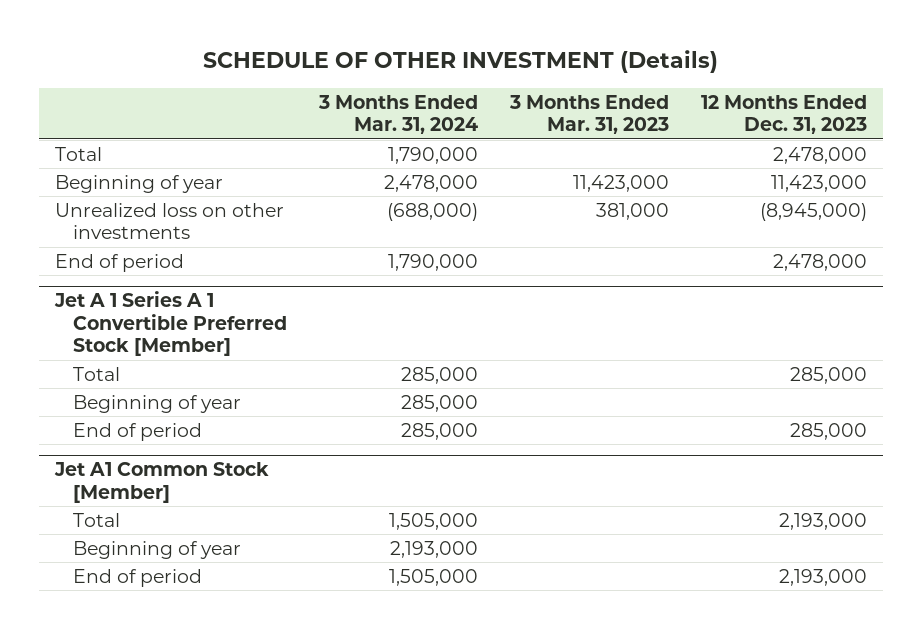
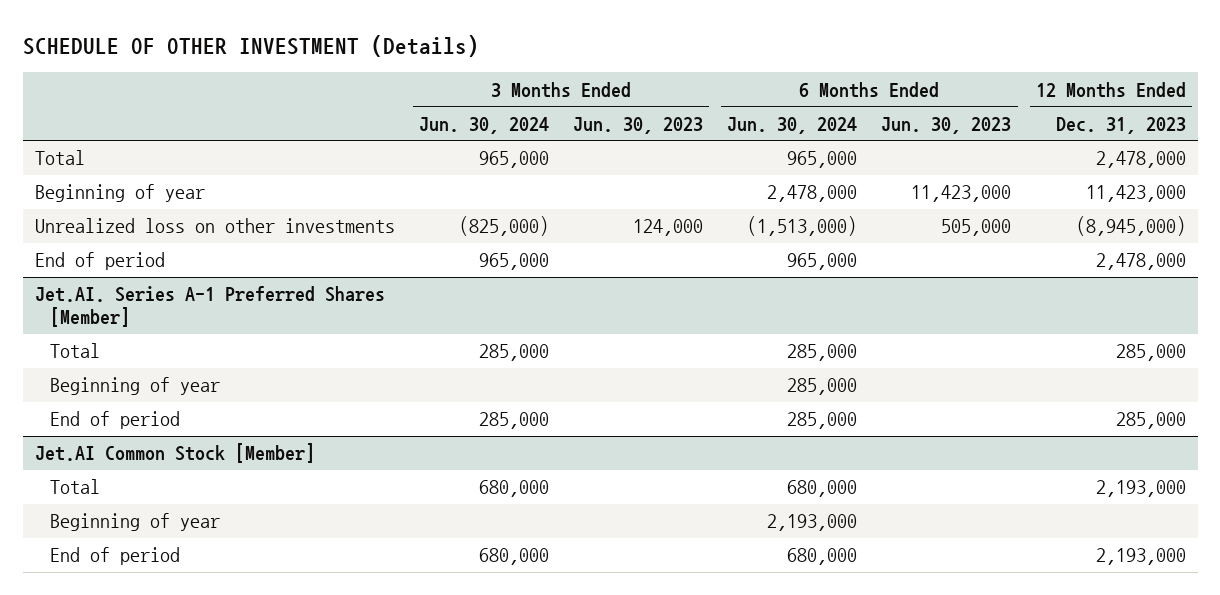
- | 3 Months Ended Mar. 31, 2024 | 3 Months Ended Mar. 31, 2023 | 12 Months Ended Dec. 31, 2023
+ | 3 Months Ended Jun. 30, 2024 | 3 Months Ended Jun. 30, 2023 | 6 Months Ended Jun. 30, 2024 | 6 Months Ended Jun. 30, 2023 | 12 Months Ended Dec. 31, 2023
- Jet A 1 Series A 1 Convertible Preferred Stock [Member]
+ Jet.AI. Series A-1 Preferred Shares [Member]
- Jet A1 Common Stock [Member]
+ Jet.AI Common Stock [Member]

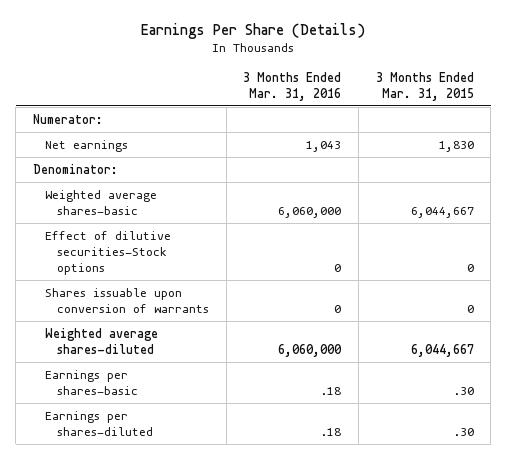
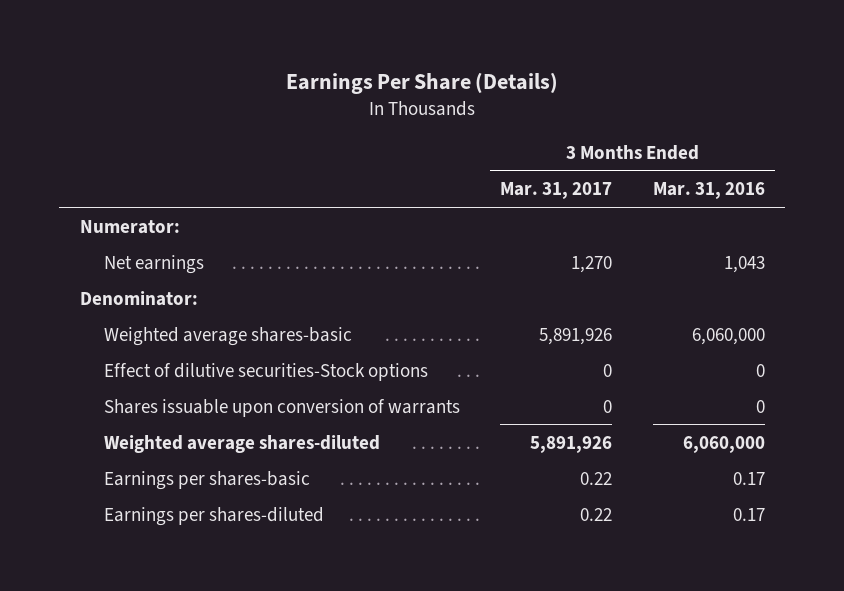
- | 3 Months Ended Mar. 31, 2016 | 3 Months Ended Mar. 31, 2015
+ | 3 Months Ended Mar. 31, 2017 | 3 Months Ended Mar. 31, 2016
- Earnings per shares-basic | .18 | .30
- Earnings per shares-diluted | .18 | .30
+ Earnings per shares-basic | 0.22 | 0.17
+ Earnings per shares-diluted | 0.22 | 0.17

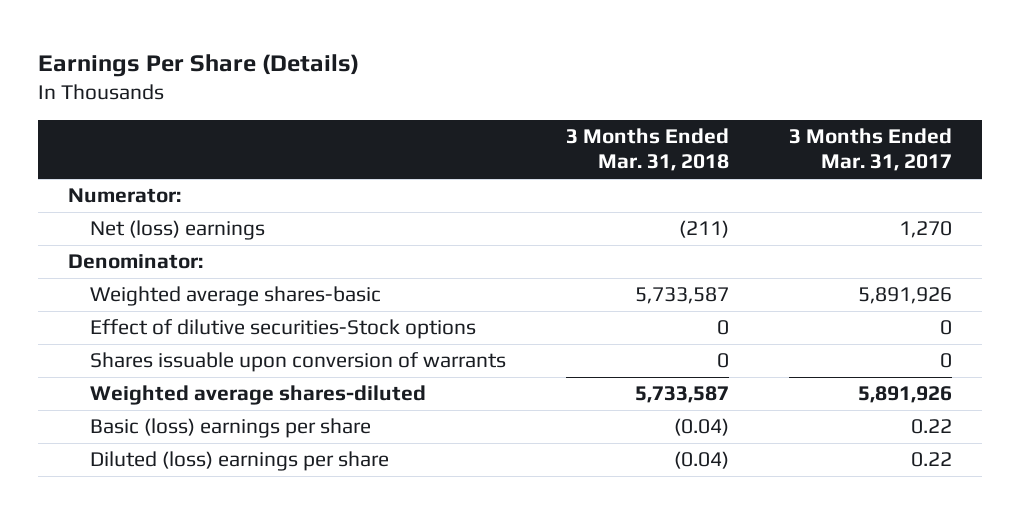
- | 3 Months Ended Mar. 31, 2017 | 3 Months Ended Mar. 31, 2016
+ | 3 Months Ended Mar. 31, 2018 | 3 Months Ended Mar. 31, 2017
- Net earnings | 1,270 | 1,043
+ Net (loss) earnings | (211) | 1,270
- Earnings per shares-basic | 0.22 | 0.17
- Earnings per shares-diluted | 0.22 | 0.17
+ Basic (loss) earnings per share | (0.04) | 0.22
+ Diluted (loss) earnings per share | (0.04) | 0.22

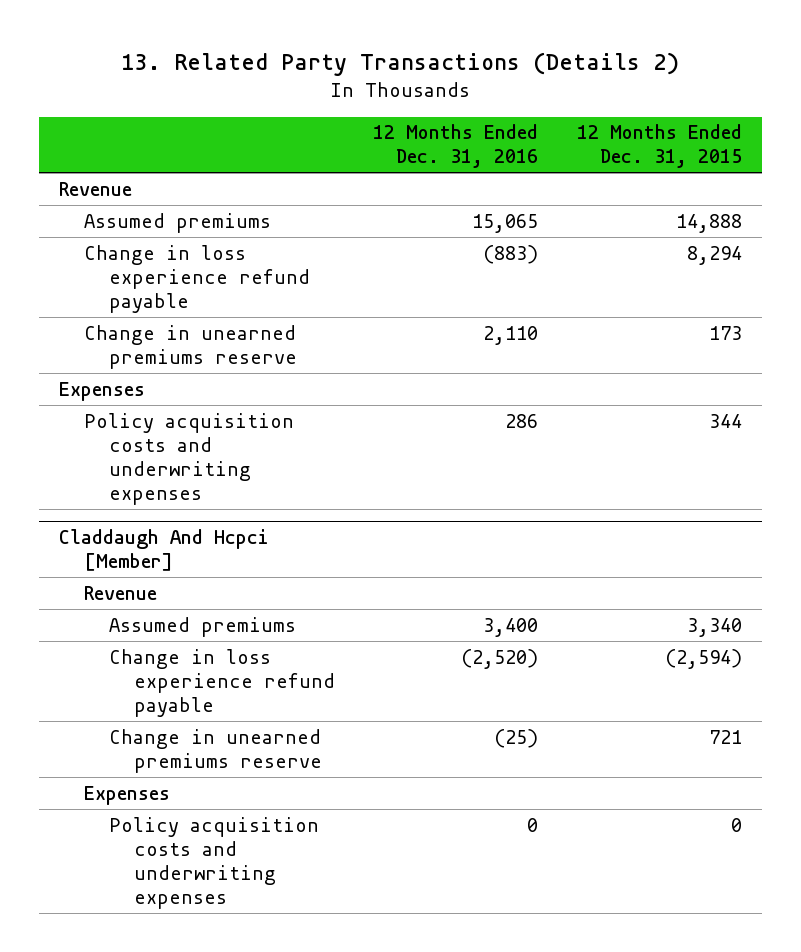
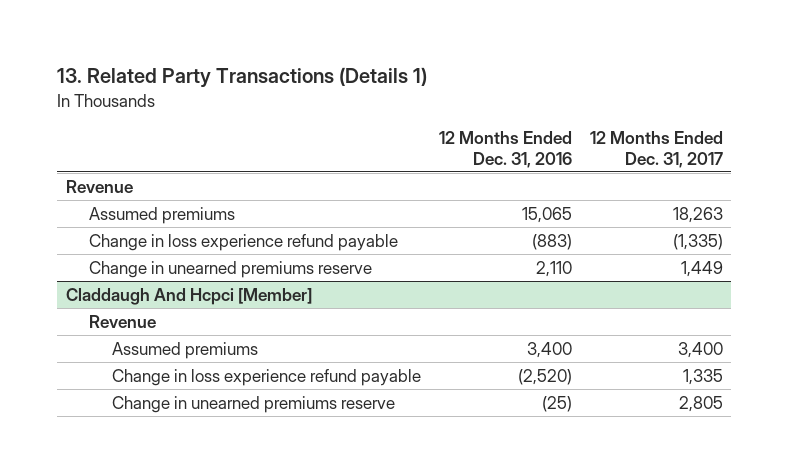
- 13. Related Party Transactions (Details 2)
+ 13. Related Party Transactions (Details 1)
- | 12 Months Ended Dec. 31, 2016 | 12 Months Ended Dec. 31, 2015
+ | 12 Months Ended Dec. 31, 2016 | 12 Months Ended Dec. 31, 2017
- Expenses
- Policy acquisition costs and underwriting expenses | 286 | 344
@ Claddaugh And Hcpci [Member]
- Expenses
- Policy acquisition costs and underwriting expenses | 0 | 0

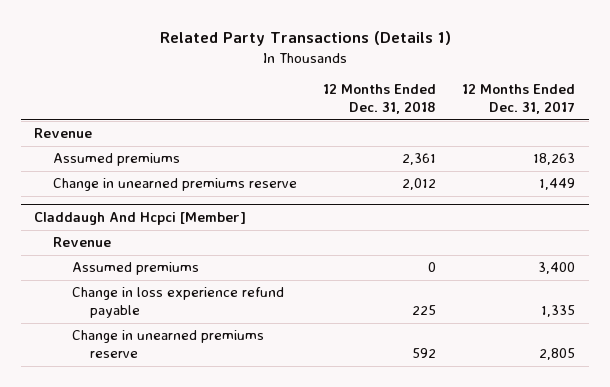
- 13. Related Party Transactions (Details 1)
+ Related Party Transactions (Details 1)
- | 12 Months Ended Dec. 31, 2016 | 12 Months Ended Dec. 31, 2017
+ | 12 Months Ended Dec. 31, 2018 | 12 Months Ended Dec. 31, 2017
- Change in loss experience refund payable | (883) | (1,335)

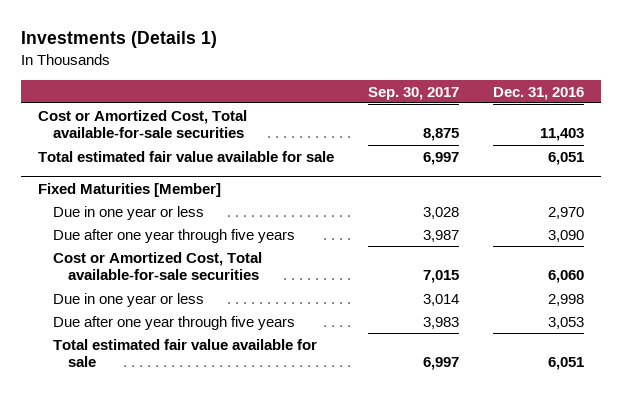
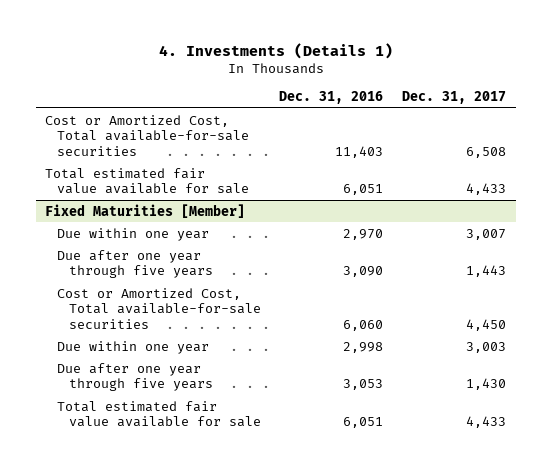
- Investments (Details 1)
+ 4. Investments (Details 1)
- | Sep. 30, 2017 | Dec. 31, 2016
+ | Dec. 31, 2016 | Dec. 31, 2017
@ Fixed Maturities [Member]
- Due in one year or less | 3,028 | 2,970
+ Due within one year | 2,970 | 3,007
- Due in one year or less | 3,014 | 2,998
+ Due within one year | 2,998 | 3,003

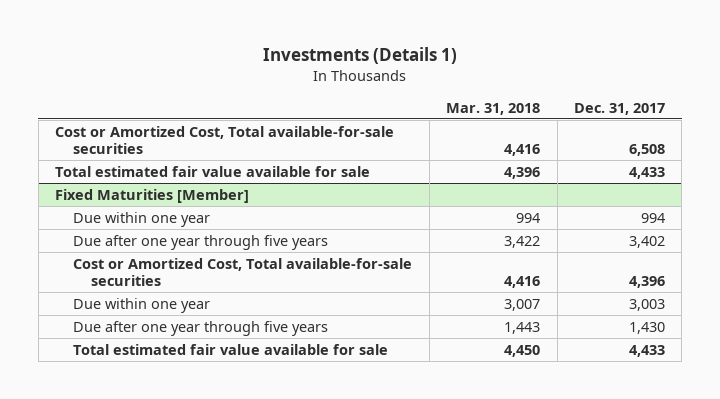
- 4. Investments (Details 1)
+ Investments (Details 1)
- | Dec. 31, 2016 | Dec. 31, 2017
+ | Mar. 31, 2018 | Dec. 31, 2017
@ Fixed Maturities [Member]
- Due within one year | 2,970 | 3,007
- Due after one year through five years | 3,090 | 1,443
- Cost or Amortized Cost, Total available-for-sale securities | 6,060 | 4,450
+ Due within one year | 994 | 994
+ Due after one year through five years | 3,422 | 3,402
+ Cost or Amortized Cost, Total available-for-sale securities | 4,416 | 4,396

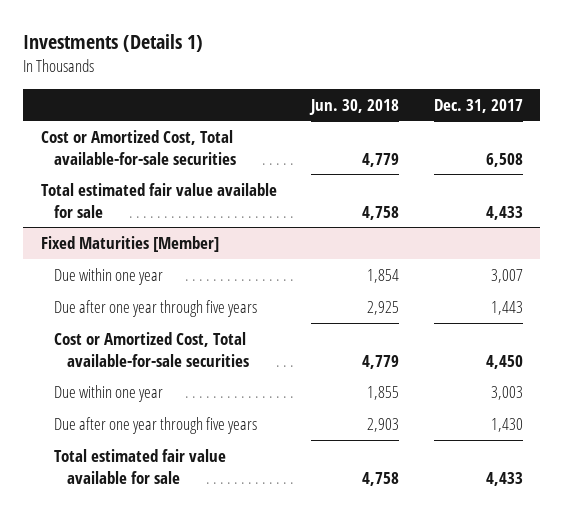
- | Mar. 31, 2018 | Dec. 31, 2017
+ | Jun. 30, 2018 | Dec. 31, 2017
@ Fixed Maturities [Member]
- Due within one year | 994 | 994
- Due after one year through five years | 3,422 | 3,402
- Cost or Amortized Cost, Total available-for-sale securities | 4,416 | 4,396
+ Due within one year | 1,854 | 3,007
+ Due after one year through five years | 2,925 | 1,443
+ Cost or Amortized Cost, Total available-for-sale securities | 4,779 | 4,450

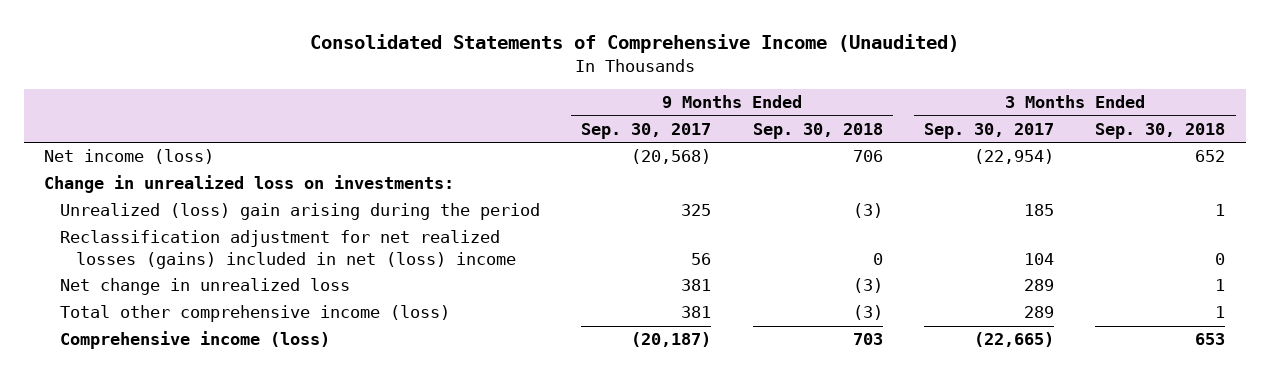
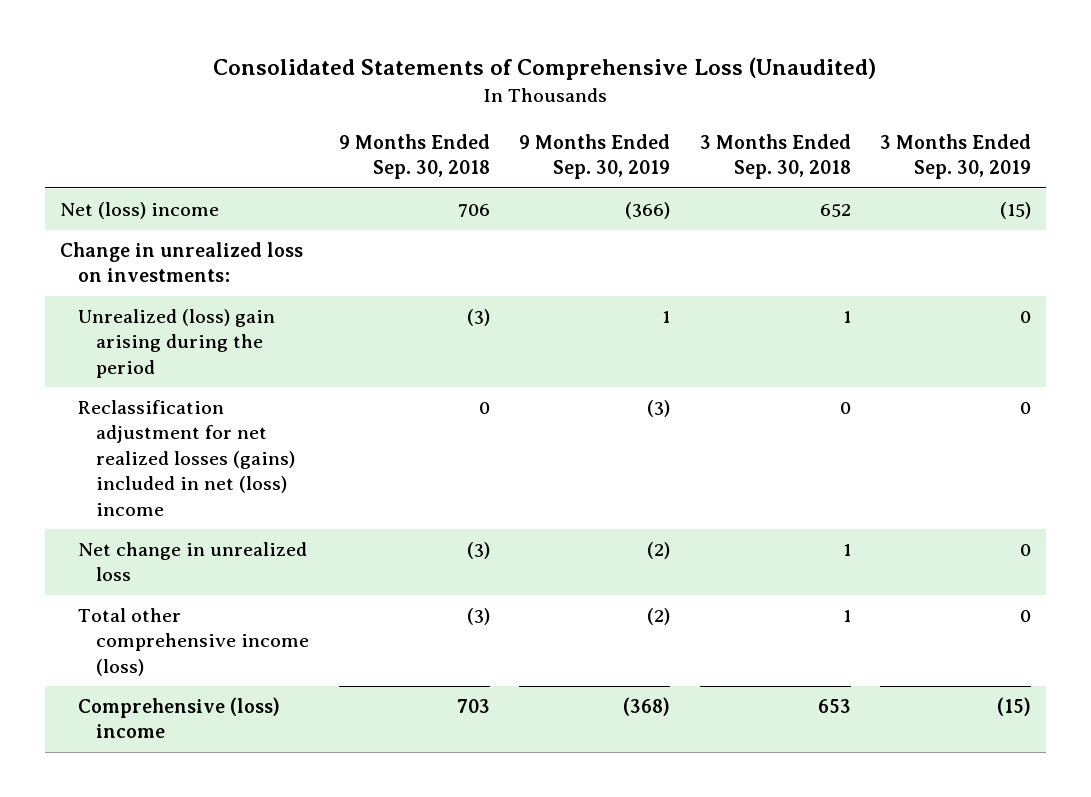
- Consolidated Statements of Comprehensive Income (Unaudited)
+ Consolidated Statements of Comprehensive Loss (Unaudited)
- | 9 Months Ended Sep. 30, 2017 | 9 Months Ended Sep. 30, 2018 | 3 Months Ended Sep. 30, 2017 | 3 Months Ended Sep. 30, 2018
+ | 9 Months Ended Sep. 30, 2018 | 9 Months Ended Sep. 30, 2019 | 3 Months Ended Sep. 30, 2018 | 3 Months Ended Sep. 30, 2019
- Net income (loss) | (20,568) | 706 | (22,954) | 652
+ Net (loss) income | 706 | (366) | 652 | (15)
- Comprehensive income (loss) | (20,187) | 703 | (22,665) | 653
+ Comprehensive (loss) income | 703 | (368) | 653 | (15)

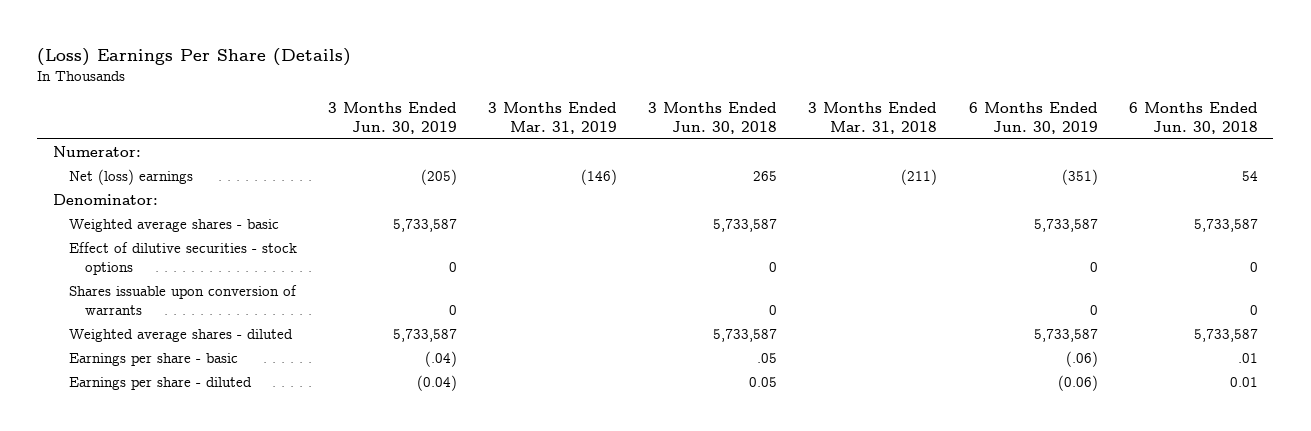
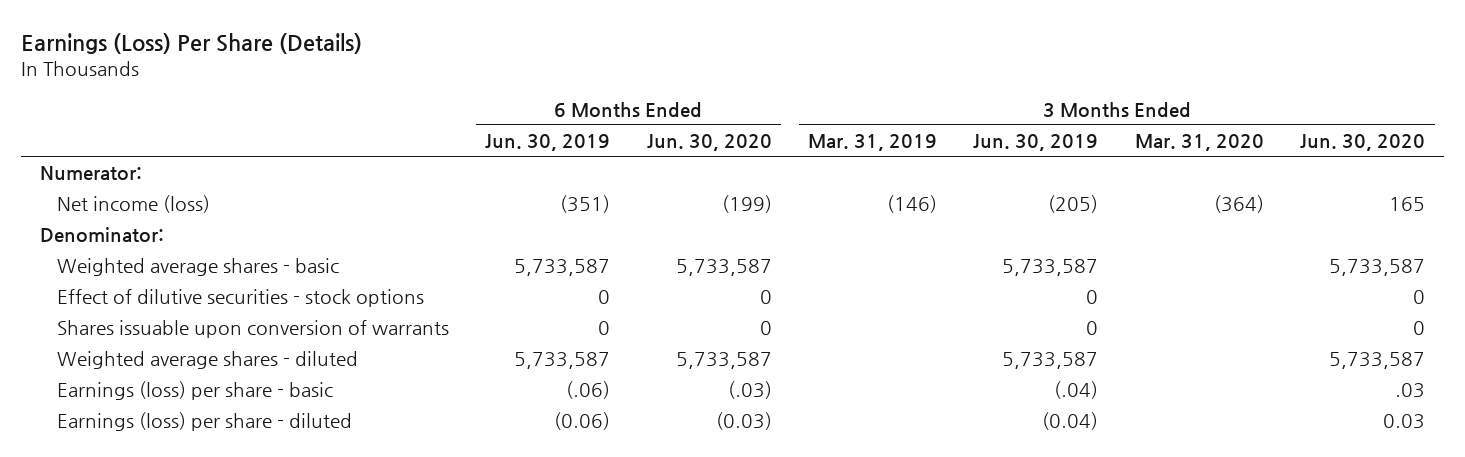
- (Loss) Earnings Per Share (Details)
+ Earnings (Loss) Per Share (Details)
- | 3 Months Ended Jun. 30, 2019 | 3 Months Ended Mar. 31, 2019 | 3 Months Ended Jun. 30, 2018 | 3 Months Ended Mar. 31, 2018 | 6 Months Ended Jun. 30, 2019 | 6 Months Ended Jun. 30, 2018
+ | 6 Months Ended Jun. 30, 2019 | 6 Months Ended Jun. 30, 2020 | 3 Months Ended Mar. 31, 2019 | 3 Months Ended Jun. 30, 2019 | 3 Months Ended Mar. 31, 2020 | 3 Months Ended Jun. 30, 2020
- Net (loss) earnings | (205) | (146) | 265 | (211) | (351) | 54
+ Net income (loss) | (351) | (199) | (146) | (205) | (364) | 165
- Earnings per share - basic | (.04) | | .05 | | (.06) | .01
- Earnings per share - diluted | (0.04) | | 0.05 | | (0.06) | 0.01
+ Earnings (loss) per share - basic | (.06) | (.03) | | (.04) | | .03
+ Earnings (loss) per share - diluted | (0.06) | (0.03) | | (0.04) | | 0.03

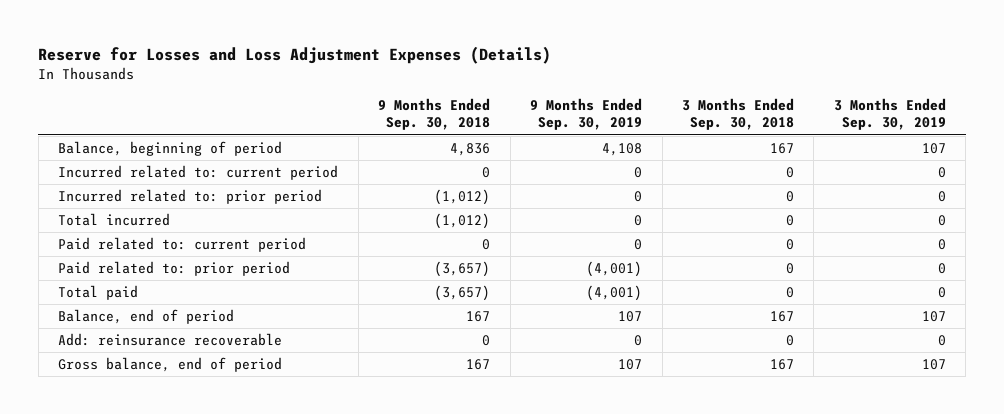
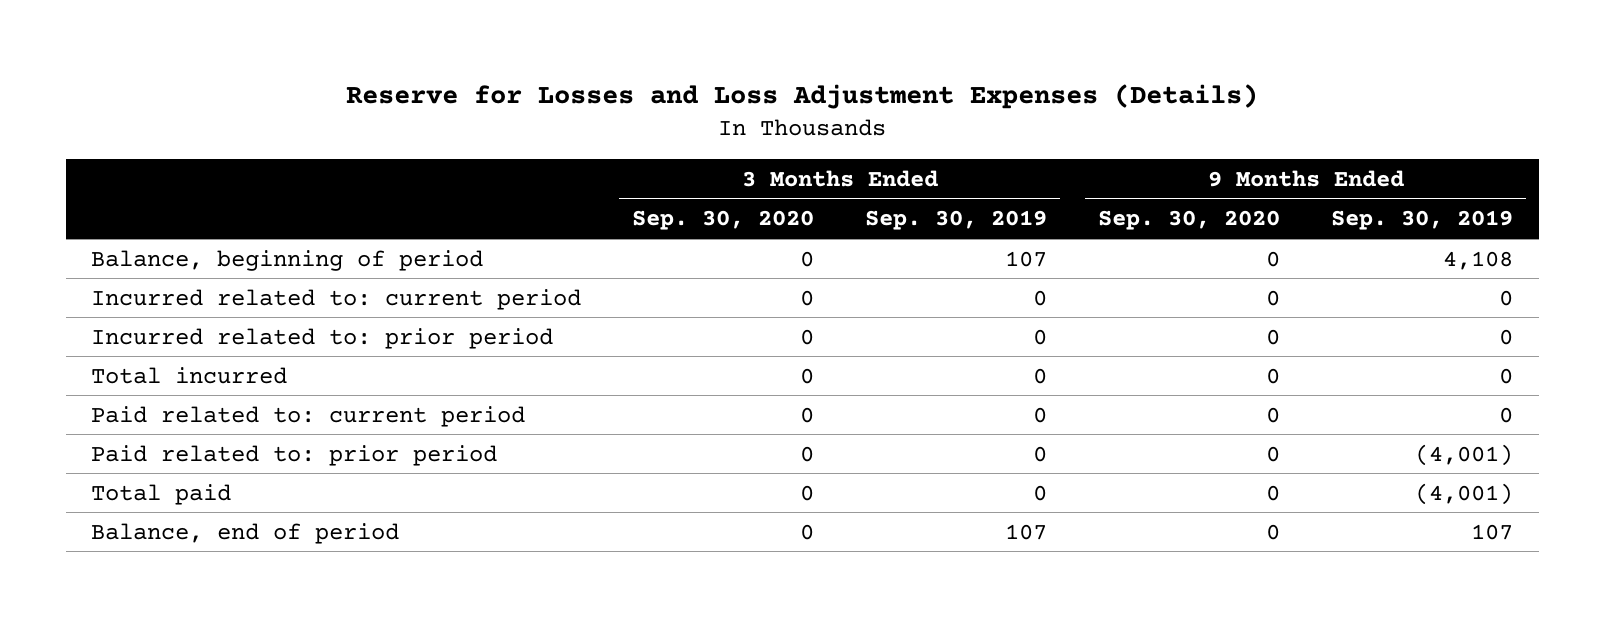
- | 9 Months Ended Sep. 30, 2018 | 9 Months Ended Sep. 30, 2019 | 3 Months Ended Sep. 30, 2018 | 3 Months Ended Sep. 30, 2019
+ | 3 Months Ended Sep. 30, 2020 | 3 Months Ended Sep. 30, 2019 | 9 Months Ended Sep. 30, 2020 | 9 Months Ended Sep. 30, 2019
- Add: reinsurance recoverable | 0 | 0 | 0 | 0
- Gross balance, end of period | 167 | 107 | 167 | 107

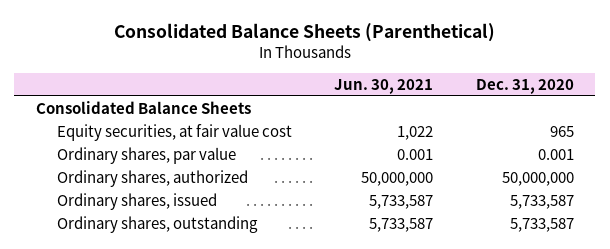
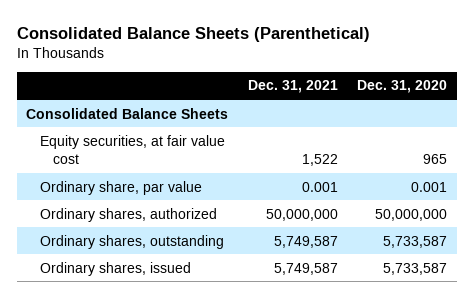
- | Jun. 30, 2021 | Dec. 31, 2020
+ | Dec. 31, 2021 | Dec. 31, 2020
- Ordinary shares, par value | 0.001 | 0.001
+ Ordinary share, par value | 0.001 | 0.001
moved down: Ordinary shares, issued | 5,749,587 | 5,733,587

